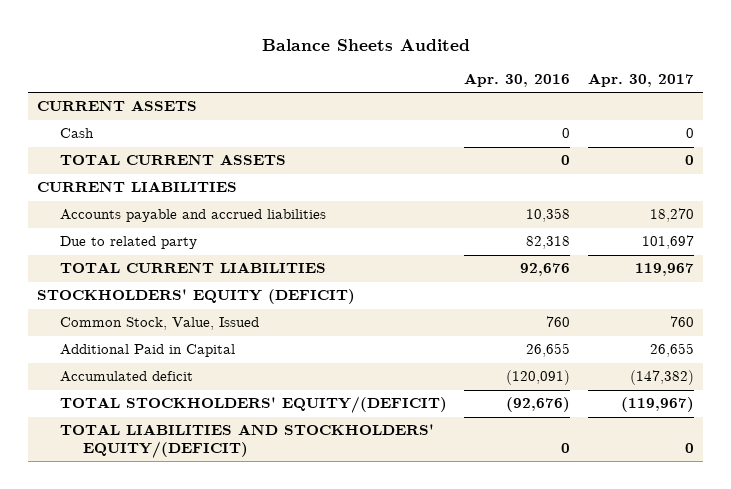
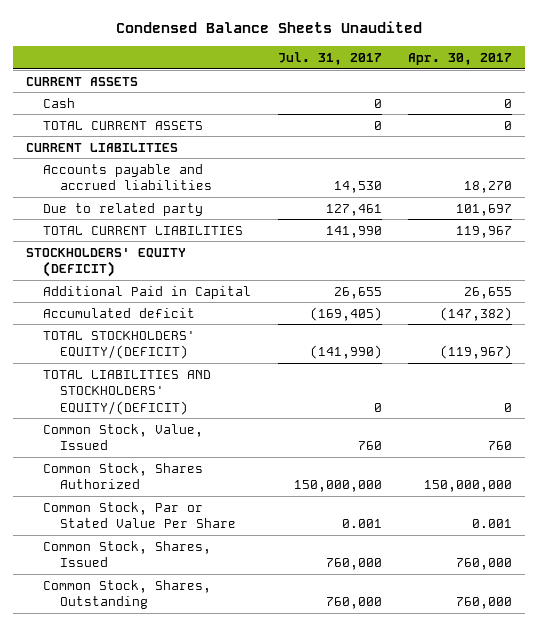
- Balance Sheets Audited
+ Condensed Balance Sheets Unaudited
- | Apr. 30, 2016 | Apr. 30, 2017
+ | Jul. 31, 2017 | Apr. 30, 2017
moved down: Common Stock, Value, Issued | 760 | 760
+ Common Stock, Shares Authorized | 150,000,000 | 150,000,000
+ Common Stock, Par or Stated Value Per Share | 0.001 | 0.001
+ Common Stock, Shares, Issued | 760,000 | 760,000
+ Common Stock, Shares, Outstanding | 760,000 | 760,000

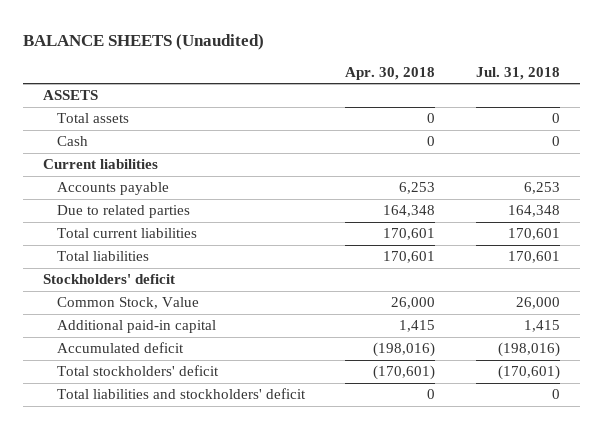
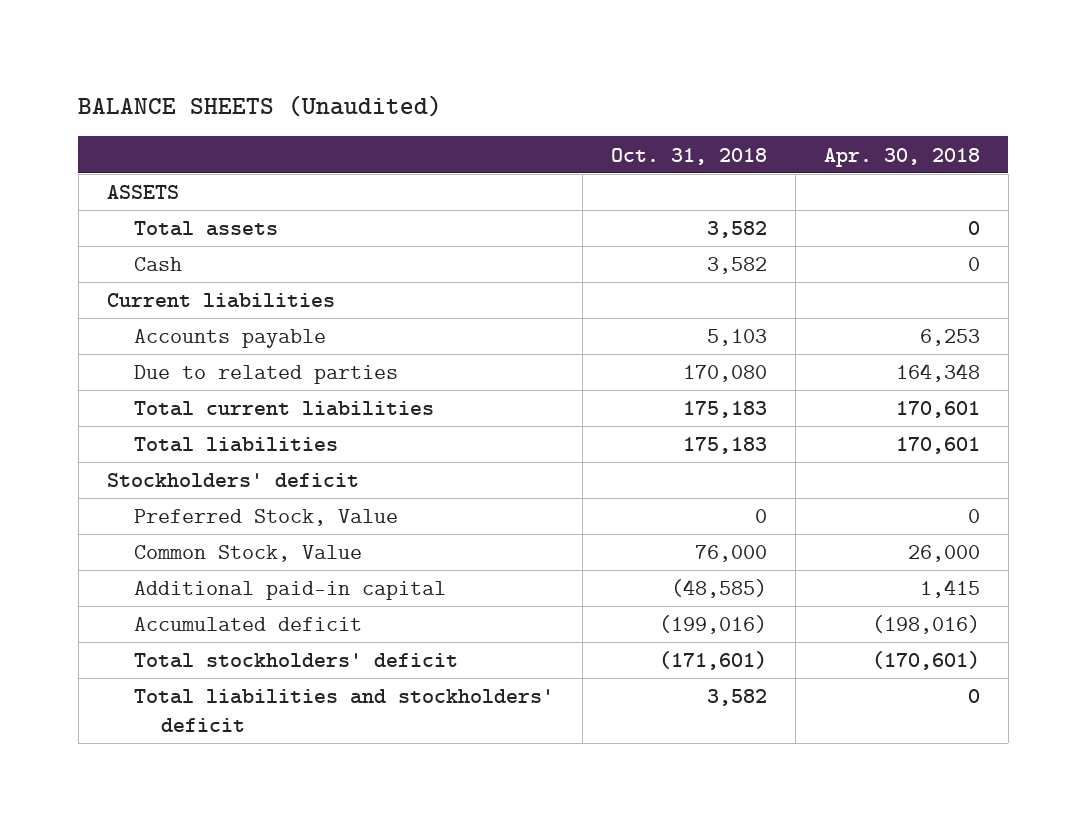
- | Apr. 30, 2018 | Jul. 31, 2018
+ | Oct. 31, 2018 | Apr. 30, 2018
+ Preferred Stock, Value | 0 | 0

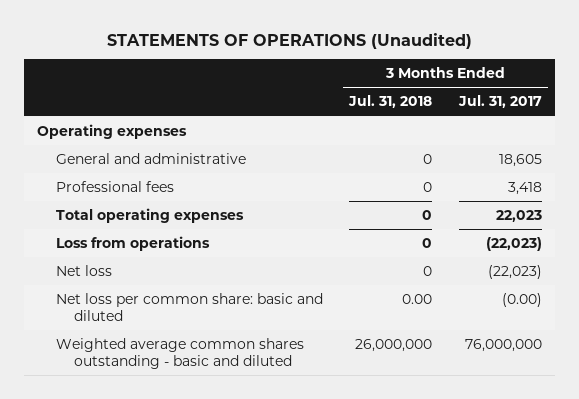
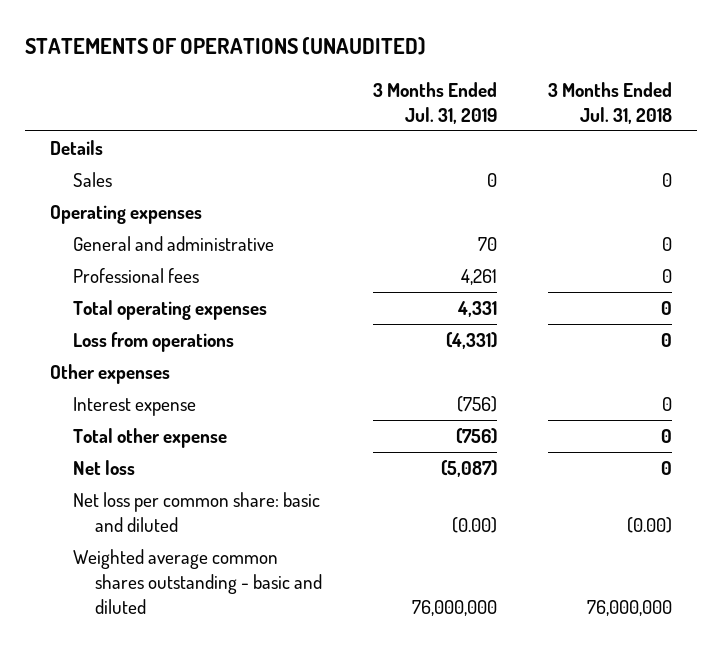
- STATEMENTS OF OPERATIONS (Unaudited)
+ STATEMENTS OF OPERATIONS (UNAUDITED)
- | 3 Months Ended Jul. 31, 2018 | 3 Months Ended Jul. 31, 2017
+ | 3 Months Ended Jul. 31, 2019 | 3 Months Ended Jul. 31, 2018
+ Details
+ Sales | 0 | 0
+ Other expenses
+ Interest expense | (756) | 0
+ Total other expense | (756) | 0
- Net loss per common share: basic and diluted | 0.00 | (0.00)
- Weighted average common shares outstanding - basic and diluted | 26,000,000 | 76,000,000
+ Net loss per common share: basic and diluted | (0.00) | (0.00)
+ Weighted average common shares outstanding - basic and diluted | 76,000,000 | 76,000,000

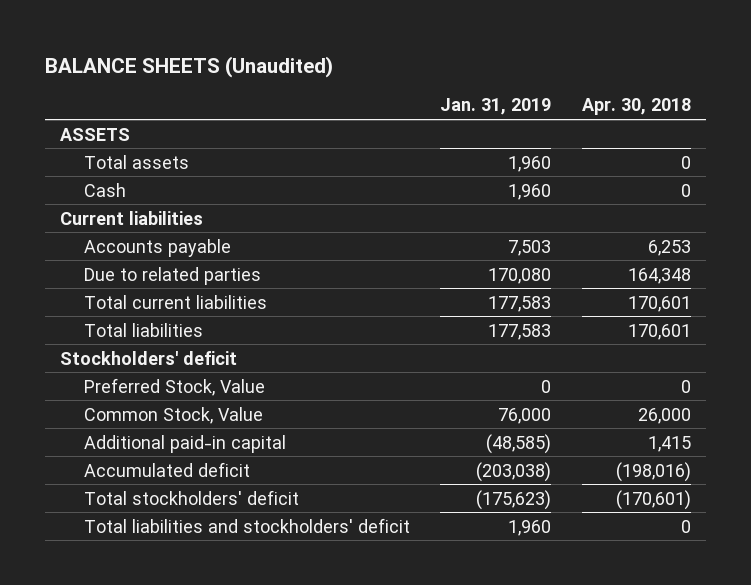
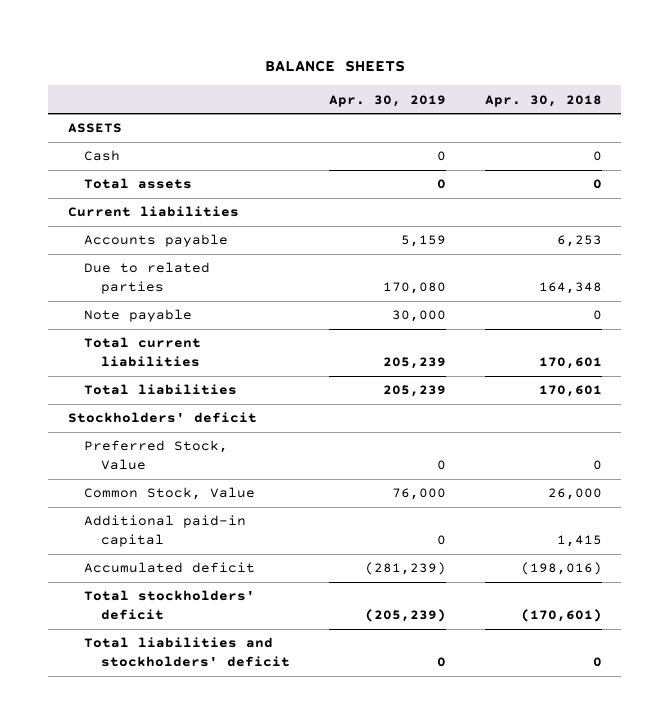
- BALANCE SHEETS (Unaudited)
+ BALANCE SHEETS
- | Jan. 31, 2019 | Apr. 30, 2018
+ | Apr. 30, 2019 | Apr. 30, 2018
moved down: Total assets | 0 | 0
+ Note payable | 30,000 | 0

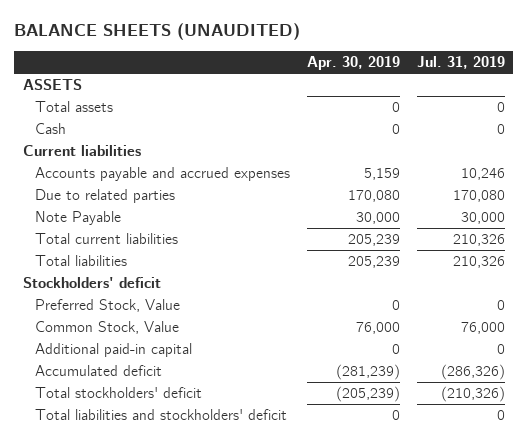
- BALANCE SHEETS
+ BALANCE SHEETS (UNAUDITED)
- | Apr. 30, 2019 | Apr. 30, 2018
+ | Apr. 30, 2019 | Jul. 31, 2019
moved down: Cash | 0 | 0
- Accounts payable | 5,159 | 6,253
+ Accounts payable and accrued expenses | 5,159 | 10,246
- Note payable | 30,000 | 0
+ Note Payable | 30,000 | 30,000

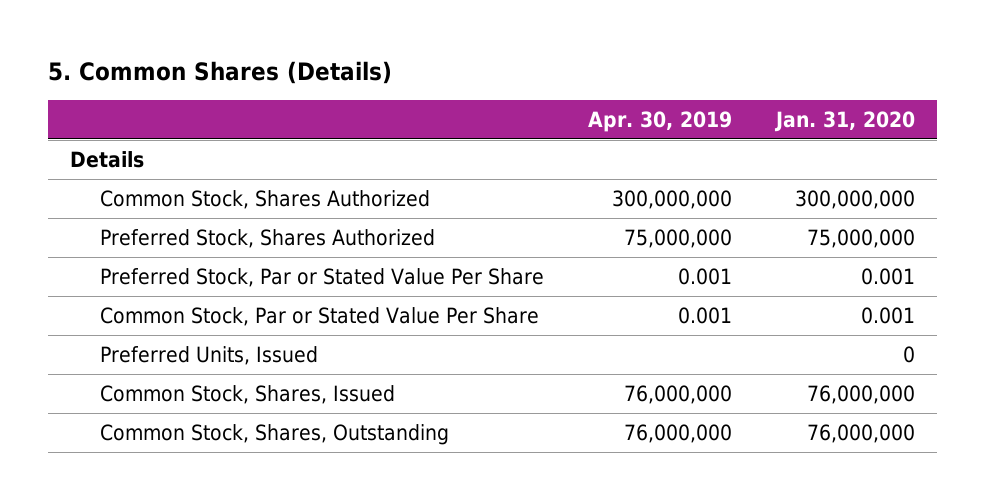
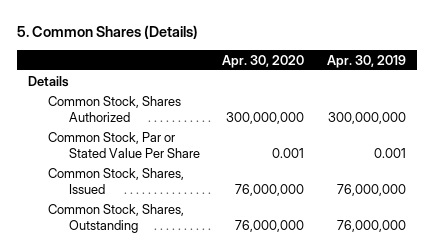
- | Apr. 30, 2019 | Jan. 31, 2020
+ | Apr. 30, 2020 | Apr. 30, 2019
- Preferred Stock, Shares Authorized | 75,000,000 | 75,000,000
- Preferred Stock, Par or Stated Value Per Share | 0.001 | 0.001
- Preferred Units, Issued | | 0

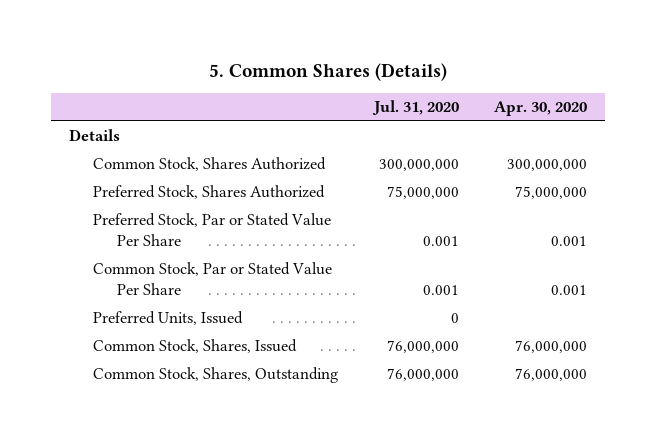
- | Apr. 30, 2020 | Apr. 30, 2019
+ | Jul. 31, 2020 | Apr. 30, 2020
+ Preferred Stock, Shares Authorized | 75,000,000 | 75,000,000
+ Preferred Stock, Par or Stated Value Per Share | 0.001 | 0.001
+ Preferred Units, Issued | 0 |

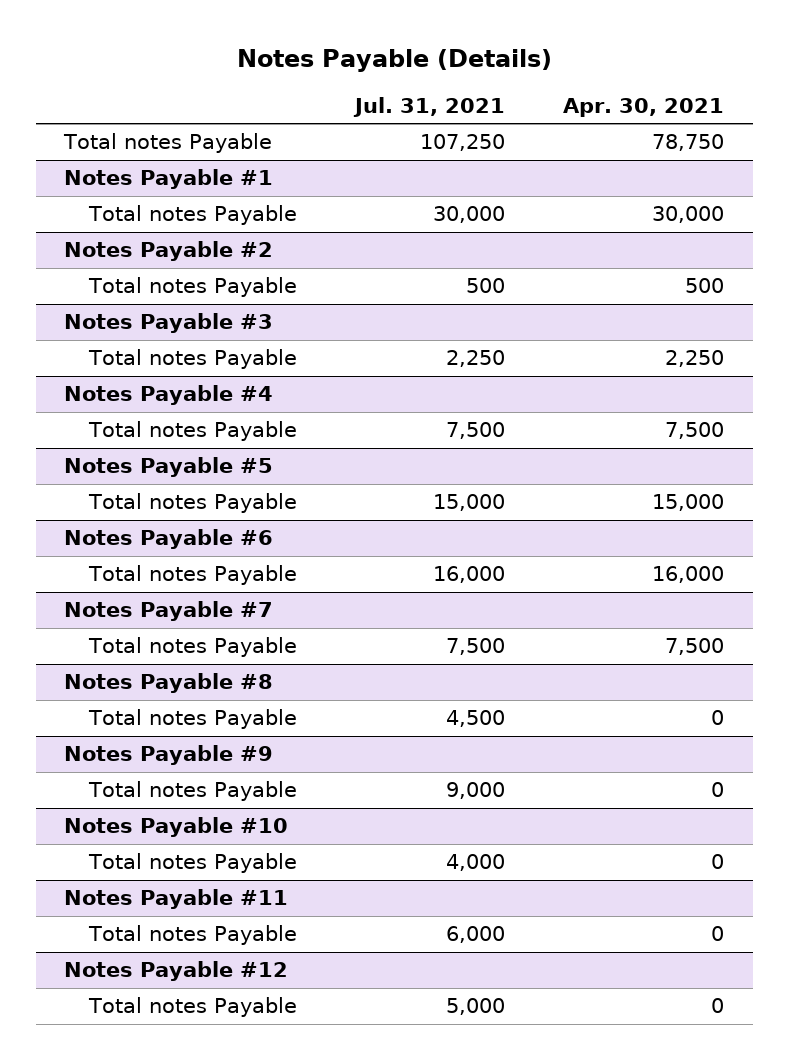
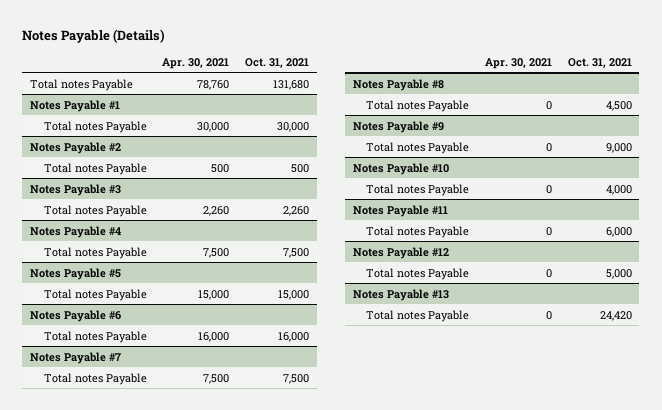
- | Jul. 31, 2021 | Apr. 30, 2021
+ | Apr. 30, 2021 | Oct. 31, 2021
- Total notes Payable | 107,250 | 78,750
+ Total notes Payable | 78,760 | 131,680
@ Notes Payable #3
- Total notes Payable | 2,250 | 2,250
+ Total notes Payable | 2,260 | 2,260
+ Notes Payable #13
+ Total notes Payable | 0 | 24,420

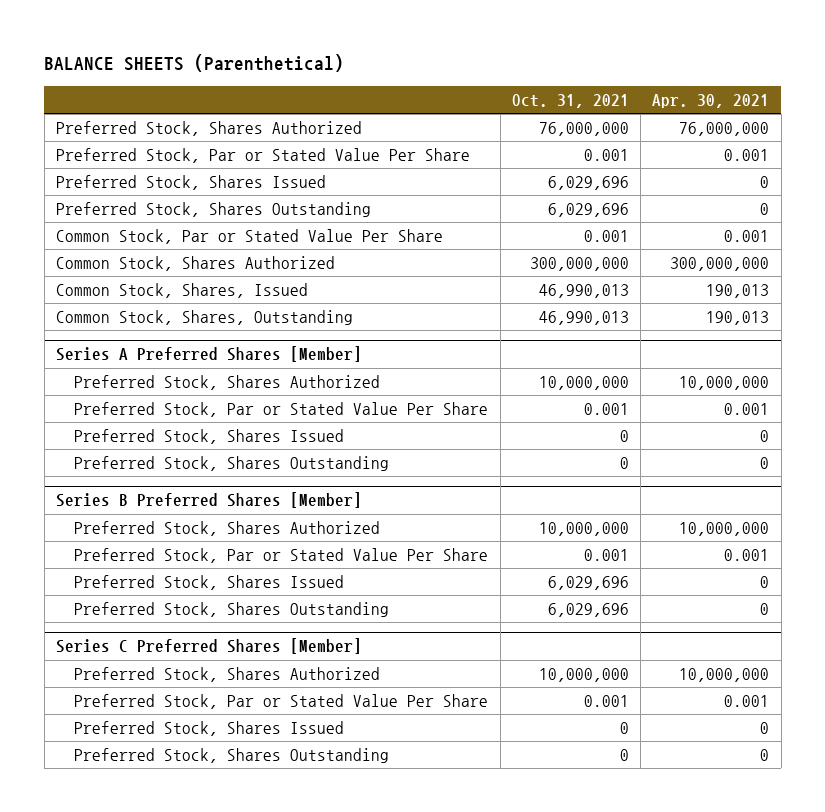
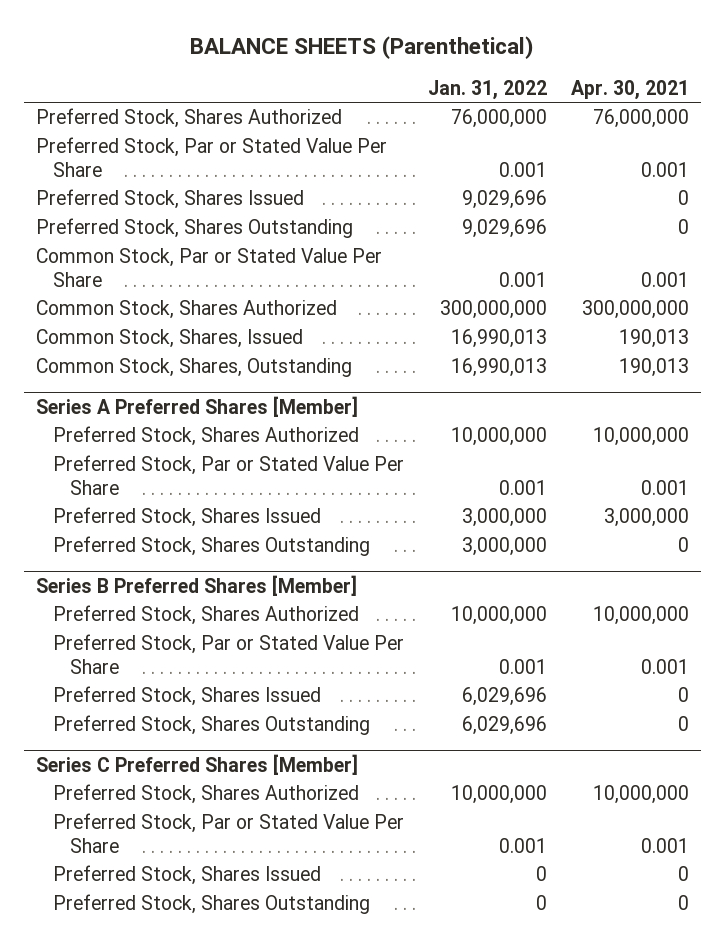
- | Oct. 31, 2021 | Apr. 30, 2021
+ | Jan. 31, 2022 | Apr. 30, 2021
@ Series A Preferred Shares [Member]
- Preferred Stock, Shares Issued | 0 | 0
+ Preferred Stock, Shares Issued | 3,000,000 | 3,000,000

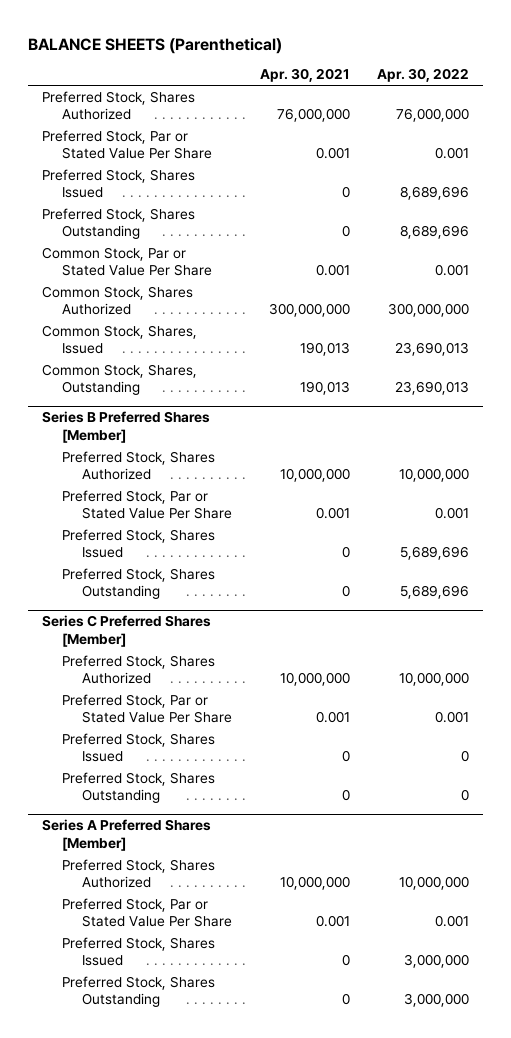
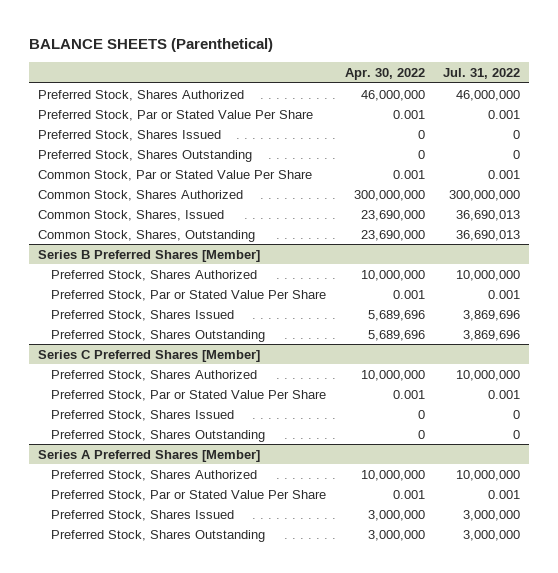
- | Apr. 30, 2021 | Apr. 30, 2022
+ | Apr. 30, 2022 | Jul. 31, 2022
- Preferred Stock, Shares Authorized | 76,000,000 | 76,000,000
+ Preferred Stock, Shares Authorized | 46,000,000 | 46,000,000
- Preferred Stock, Shares Issued | 0 | 8,689,696
- Preferred Stock, Shares Outstanding | 0 | 8,689,696
+ Preferred Stock, Shares Issued | 0 | 0
+ Preferred Stock, Shares Outstanding | 0 | 0
- Common Stock, Shares, Issued | 190,013 | 23,690,013
- Common Stock, Shares, Outstanding | 190,013 | 23,690,013
+ Common Stock, Shares, Issued | 23,690,000 | 36,690,013
+ Common Stock, Shares, Outstanding | 23,690,000 | 36,690,013

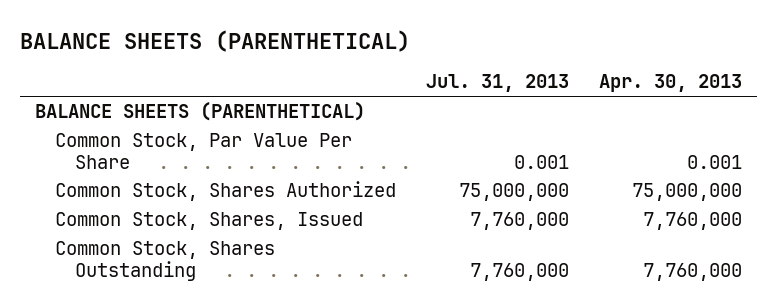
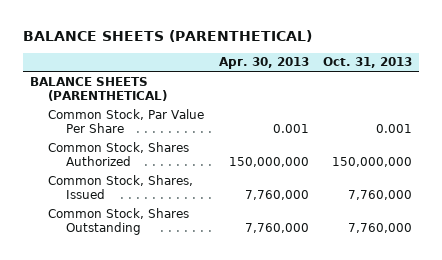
- | Jul. 31, 2013 | Apr. 30, 2013
+ | Apr. 30, 2013 | Oct. 31, 2013
- Common Stock, Shares Authorized | 75,000,000 | 75,000,000
+ Common Stock, Shares Authorized | 150,000,000 | 150,000,000

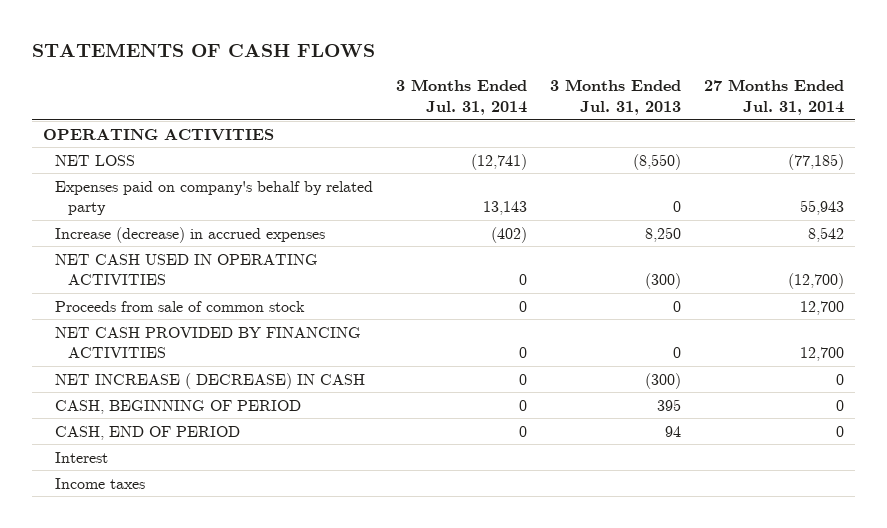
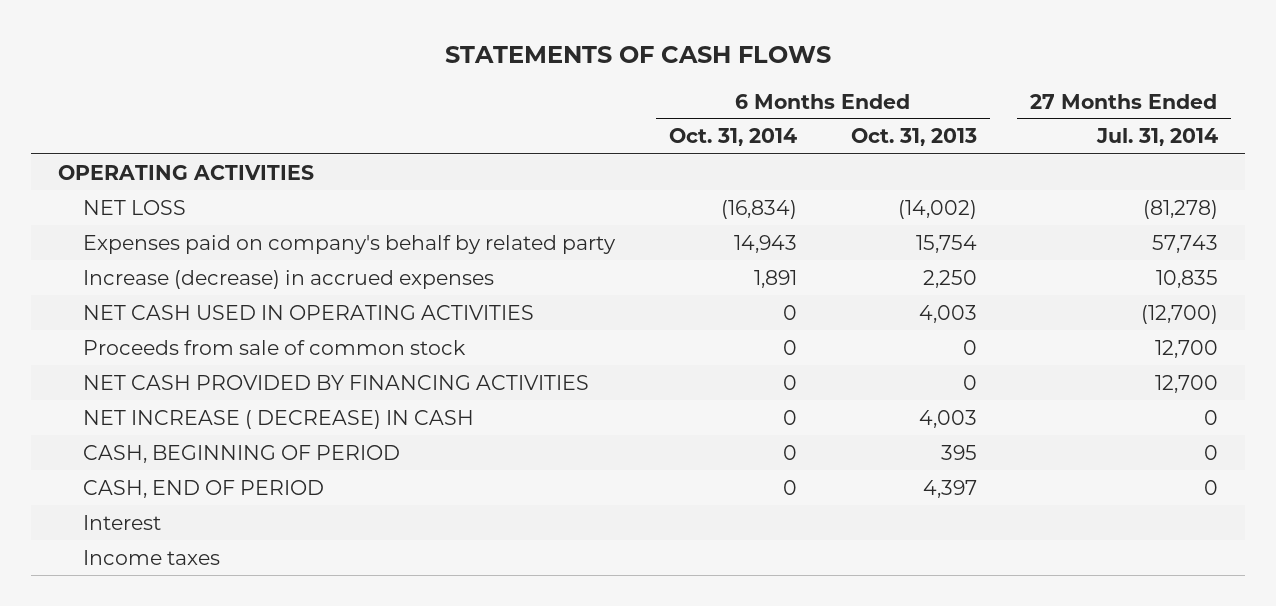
- | 3 Months Ended Jul. 31, 2014 | 3 Months Ended Jul. 31, 2013 | 27 Months Ended Jul. 31, 2014
+ | 6 Months Ended Oct. 31, 2014 | 6 Months Ended Oct. 31, 2013 | 27 Months Ended Jul. 31, 2014
- NET LOSS | (12,741) | (8,550) | (77,185)
- Expenses paid on company's behalf by related party | 13,143 | 0 | 55,943
- Increase (decrease) in accrued expenses | (402) | 8,250 | 8,542
+ NET LOSS | (16,834) | (14,002) | (81,278)
+ Expenses paid on company's behalf by related party | 14,943 | 15,754 | 57,743
+ Increase (decrease) in accrued expenses | 1,891 | 2,250 | 10,835

